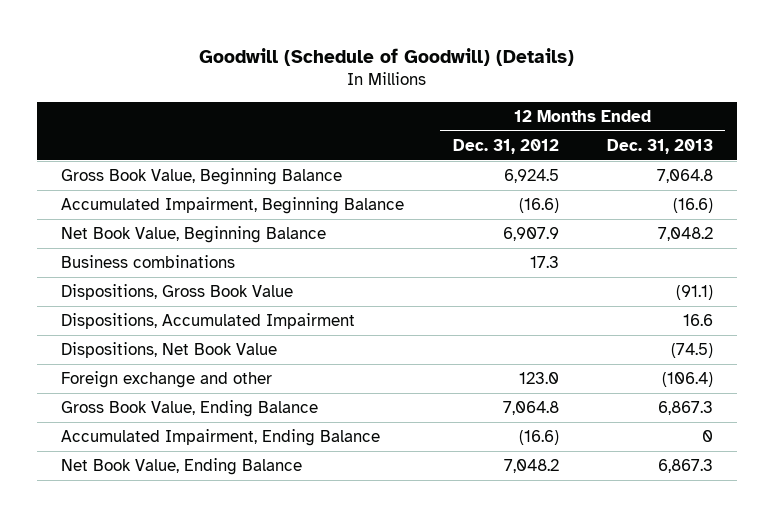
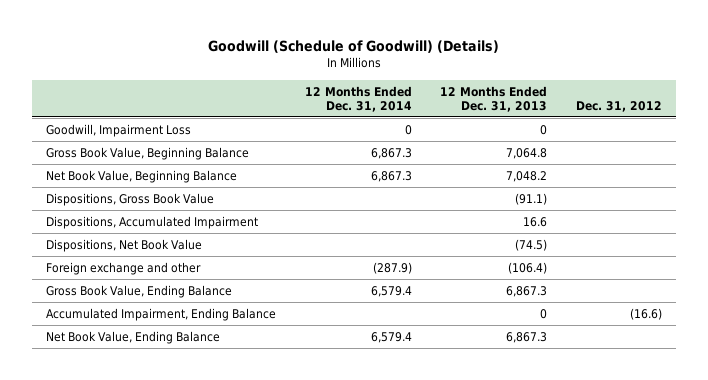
- | 12 Months Ended Dec. 31, 2012 | 12 Months Ended Dec. 31, 2013
+ | 12 Months Ended Dec. 31, 2014 | 12 Months Ended Dec. 31, 2013 | Dec. 31, 2012
+ Goodwill, Impairment Loss | 0 | 0 |
- Accumulated Impairment, Beginning Balance | (16.6) | (16.6)
- Business combinations | 17.3 |

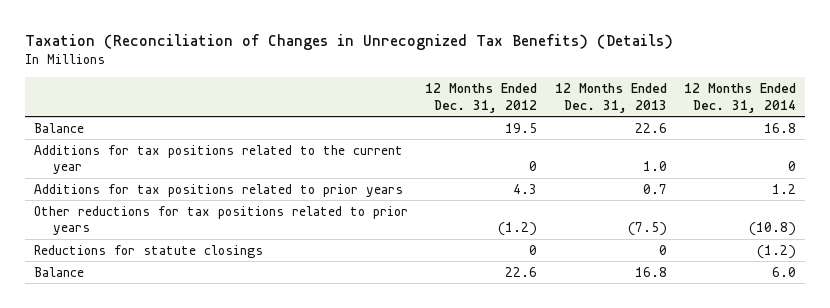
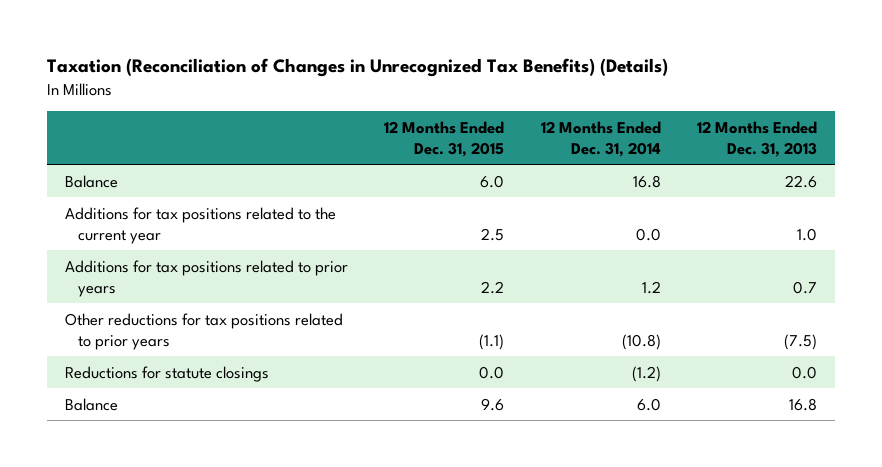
- | 12 Months Ended Dec. 31, 2012 | 12 Months Ended Dec. 31, 2013 | 12 Months Ended Dec. 31, 2014
+ | 12 Months Ended Dec. 31, 2015 | 12 Months Ended Dec. 31, 2014 | 12 Months Ended Dec. 31, 2013
- Additions for tax positions related to the current year | 0 | 1.0 | 0
+ Additions for tax positions related to the current year | 2.5 | 0.0 | 1.0
- Reductions for statute closings | 0 | 0 | (1.2)
+ Reductions for statute closings | 0.0 | (1.2) | 0.0

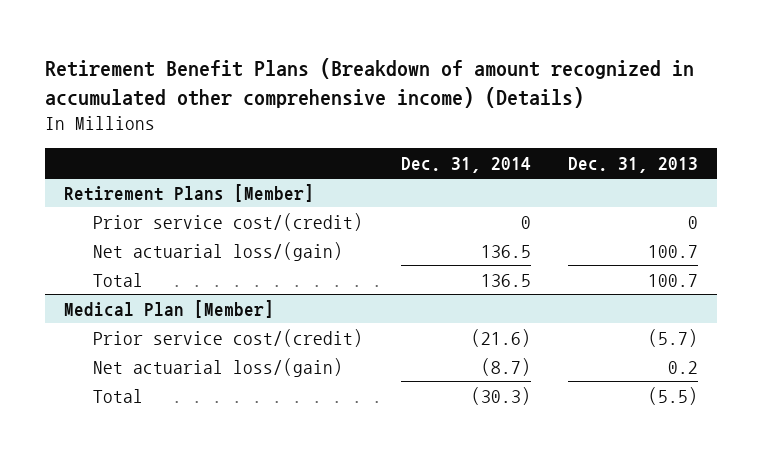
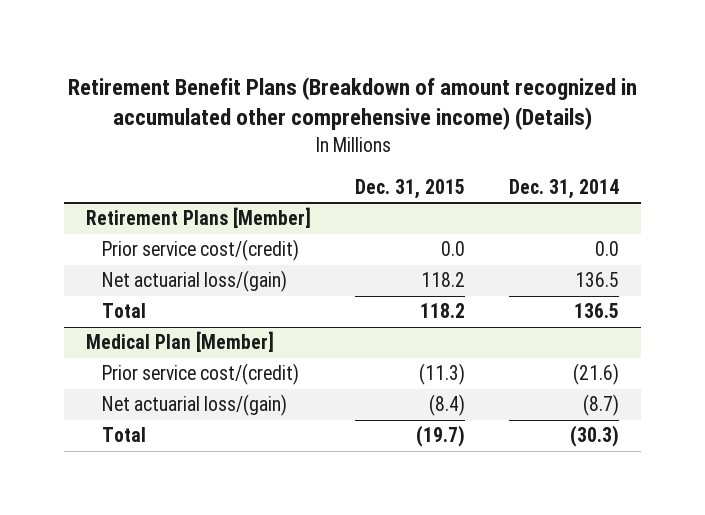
- | Dec. 31, 2014 | Dec. 31, 2013
+ | Dec. 31, 2015 | Dec. 31, 2014
@ Retirement Plans [Member]
- Prior service cost/(credit) | 0 | 0
+ Prior service cost/(credit) | 0.0 | 0.0

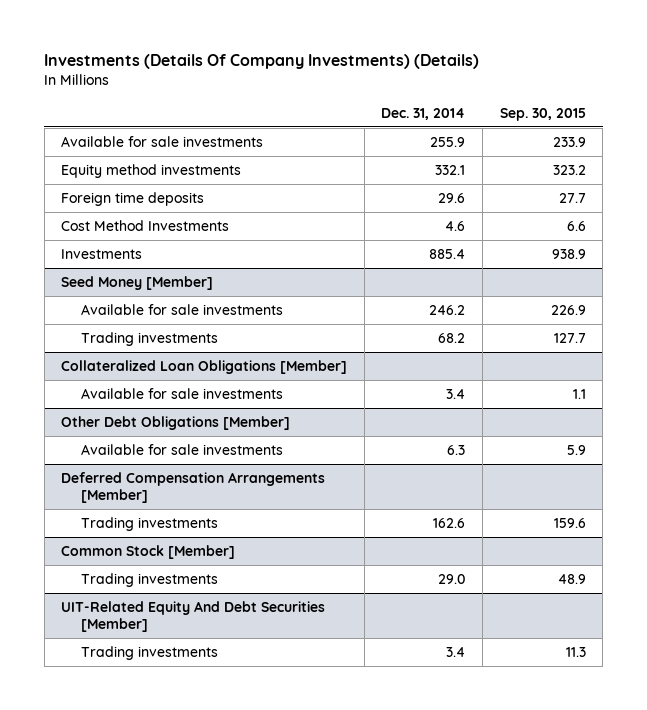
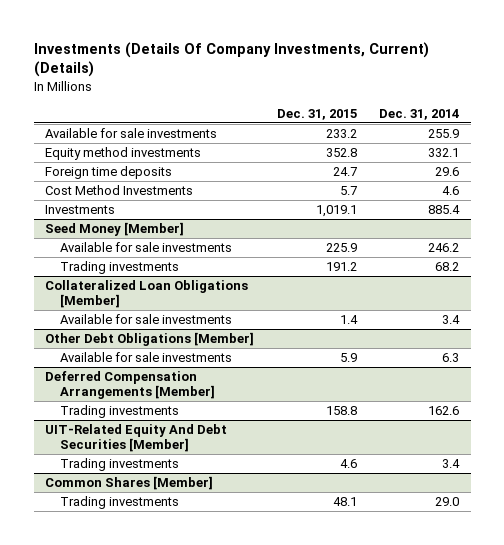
- Investments (Details Of Company Investments) (Details)
+ Investments (Details Of Company Investments, Current) (Details)
- | Dec. 31, 2014 | Sep. 30, 2015
+ | Dec. 31, 2015 | Dec. 31, 2014
- Common Stock [Member]
- Trading investments | 29.0 | 48.9
+ Common Shares [Member]
+ Trading investments | 48.1 | 29.0

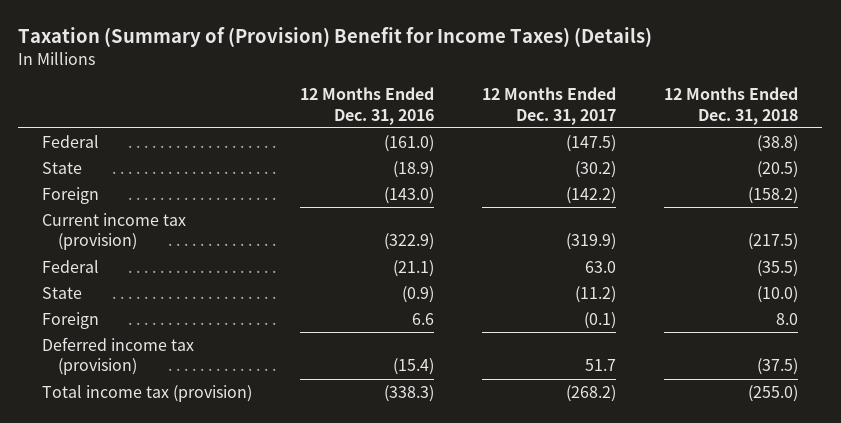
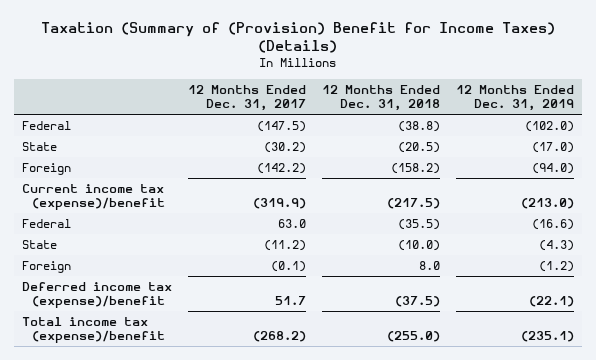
- | 12 Months Ended Dec. 31, 2016 | 12 Months Ended Dec. 31, 2017 | 12 Months Ended Dec. 31, 2018
+ | 12 Months Ended Dec. 31, 2017 | 12 Months Ended Dec. 31, 2018 | 12 Months Ended Dec. 31, 2019
- Current income tax (provision) | (322.9) | (319.9) | (217.5)
+ Current income tax (expense)/benefit | (319.9) | (217.5) | (213.0)
- Deferred income tax (provision) | (15.4) | 51.7 | (37.5)
- Total income tax (provision) | (338.3) | (268.2) | (255.0)
+ Deferred income tax (expense)/benefit | 51.7 | (37.5) | (22.1)
+ Total income tax (expense)/benefit | (268.2) | (255.0) | (235.1)

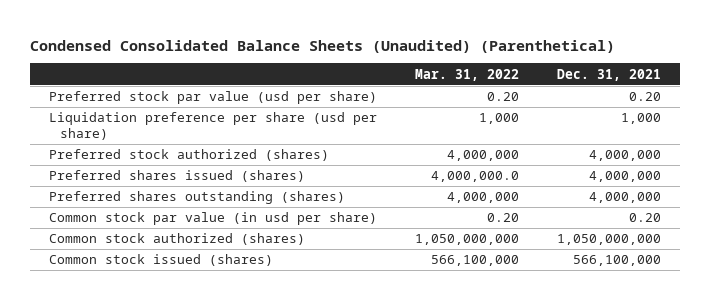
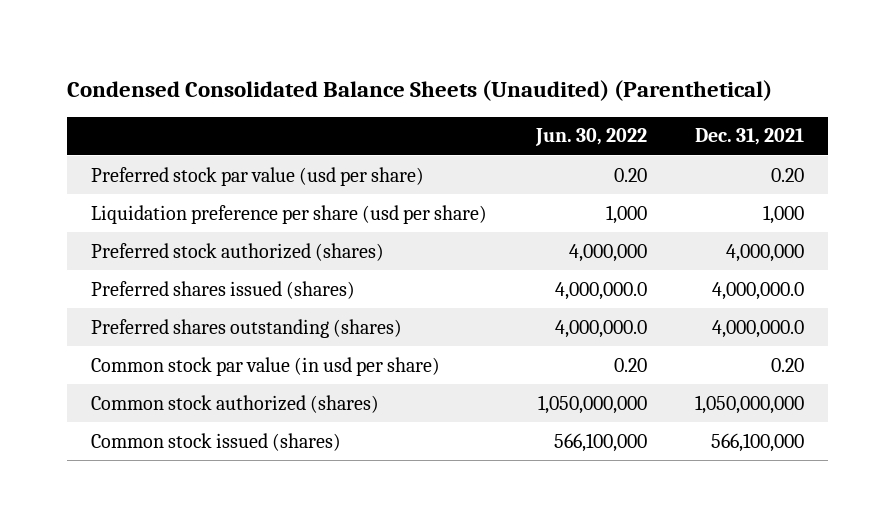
- | Mar. 31, 2022 | Dec. 31, 2021
+ | Jun. 30, 2022 | Dec. 31, 2021
- Preferred shares issued (shares) | 4,000,000.0 | 4,000,000
- Preferred shares outstanding (shares) | 4,000,000 | 4,000,000
+ Preferred shares issued (shares) | 4,000,000.0 | 4,000,000.0
+ Preferred shares outstanding (shares) | 4,000,000.0 | 4,000,000.0

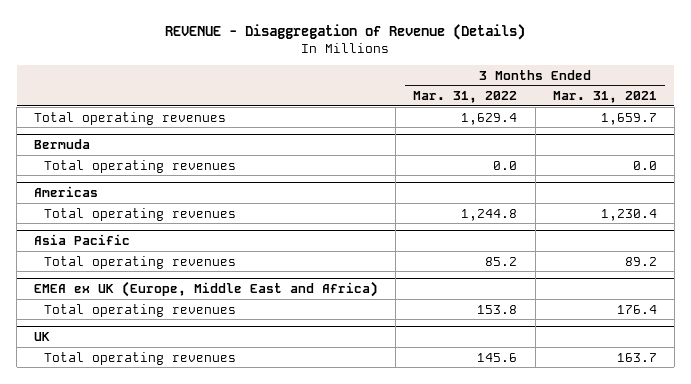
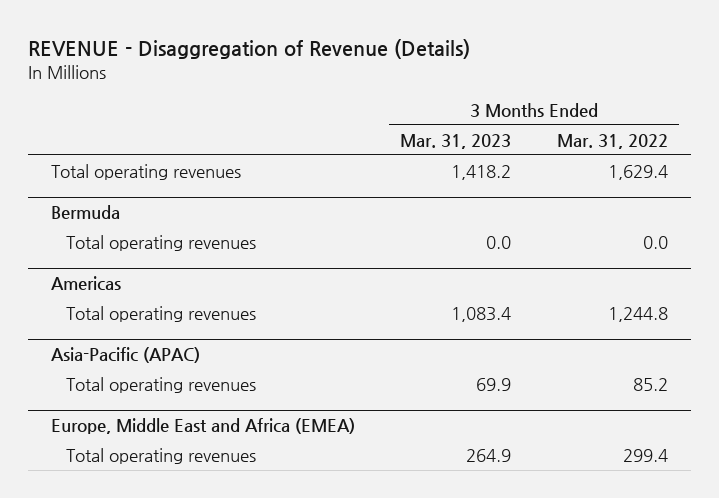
- | 3 Months Ended Mar. 31, 2022 | 3 Months Ended Mar. 31, 2021
+ | 3 Months Ended Mar. 31, 2023 | 3 Months Ended Mar. 31, 2022
- Asia Pacific
+ Asia-Pacific (APAC)
- EMEA ex UK (Europe, Middle East and Africa)
- Total operating revenues | 153.8 | 176.4
- UK
- Total operating revenues | 145.6 | 163.7
+ Europe, Middle East and Africa (EMEA)
+ Total operating revenues | 264.9 | 299.4

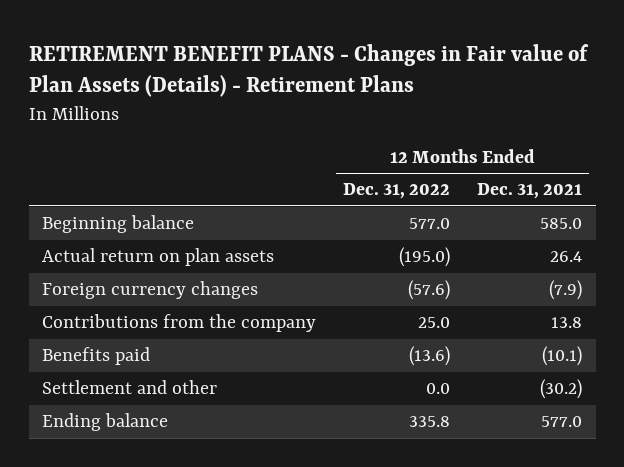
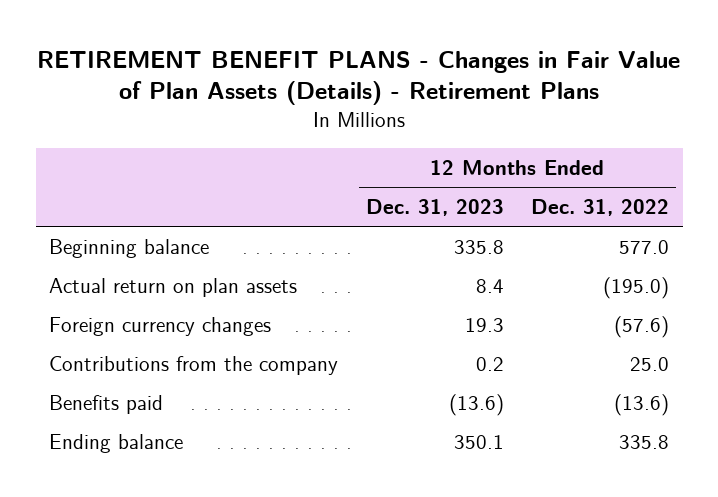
- RETIREMENT BENEFIT PLANS - Changes in Fair value of Plan Assets (Details) - Retirement Plans
+ RETIREMENT BENEFIT PLANS - Changes in Fair Value of Plan Assets (Details) - Retirement Plans
- | 12 Months Ended Dec. 31, 2022 | 12 Months Ended Dec. 31, 2021
+ | 12 Months Ended Dec. 31, 2023 | 12 Months Ended Dec. 31, 2022
- Settlement and other | 0.0 | (30.2)

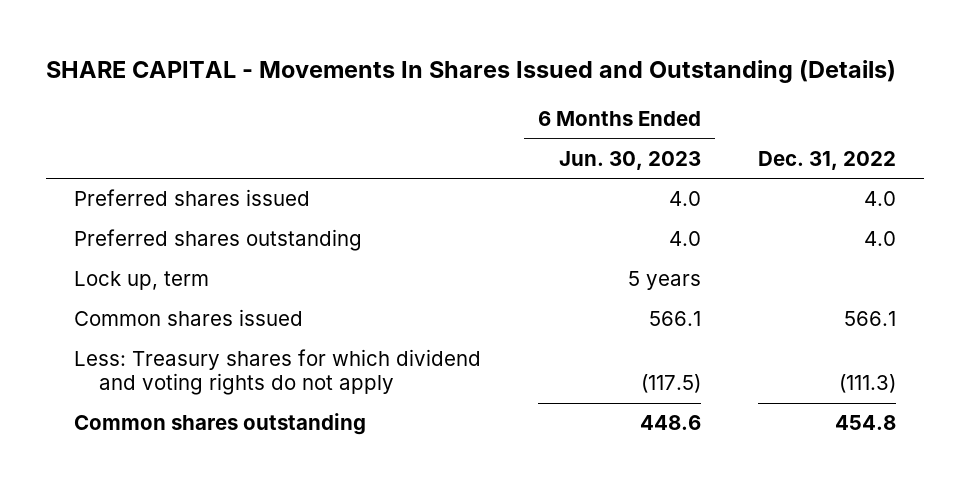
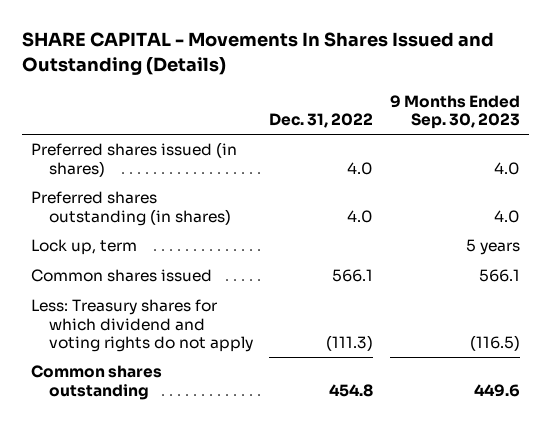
- | 6 Months Ended Jun. 30, 2023 | Dec. 31, 2022
+ | Dec. 31, 2022 | 9 Months Ended Sep. 30, 2023
- Preferred shares issued | 4.0 | 4.0
- Preferred shares outstanding | 4.0 | 4.0
+ Preferred shares issued (in shares) | 4.0 | 4.0
+ Preferred shares outstanding (in shares) | 4.0 | 4.0

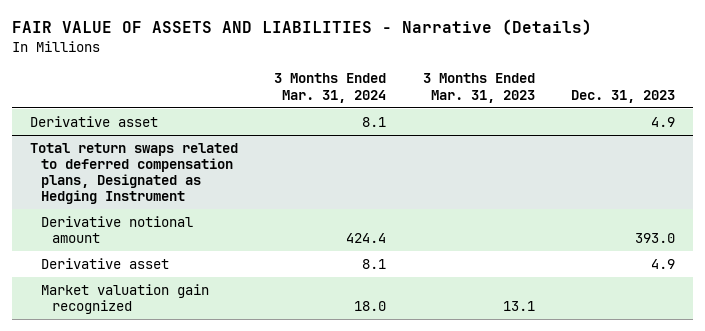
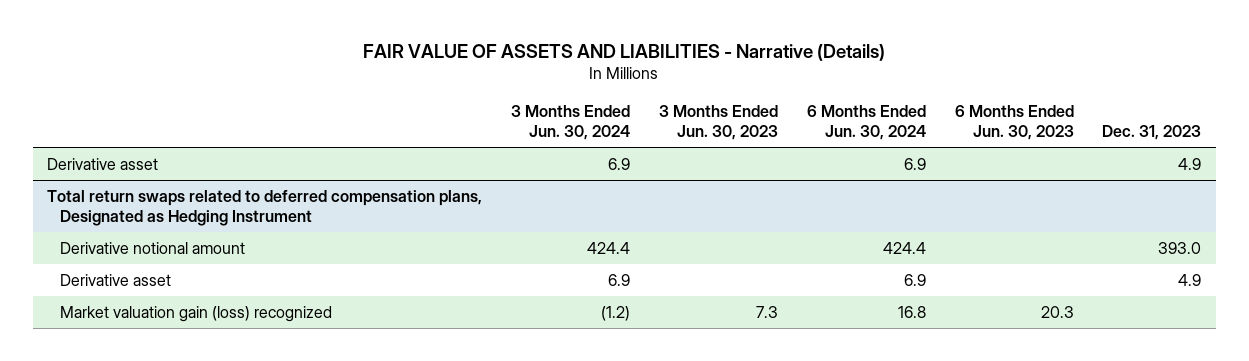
- | 3 Months Ended Mar. 31, 2024 | 3 Months Ended Mar. 31, 2023 | Dec. 31, 2023
+ | 3 Months Ended Jun. 30, 2024 | 3 Months Ended Jun. 30, 2023 | 6 Months Ended Jun. 30, 2024 | 6 Months Ended Jun. 30, 2023 | Dec. 31, 2023
@ Total return swaps related to deferred compensation plans, Designated as Hedging Instrument
- Market valuation gain recognized | 18.0 | 13.1 |
+ Market valuation gain (loss) recognized | (1.2) | 7.3 | 16.8 | 20.3 |

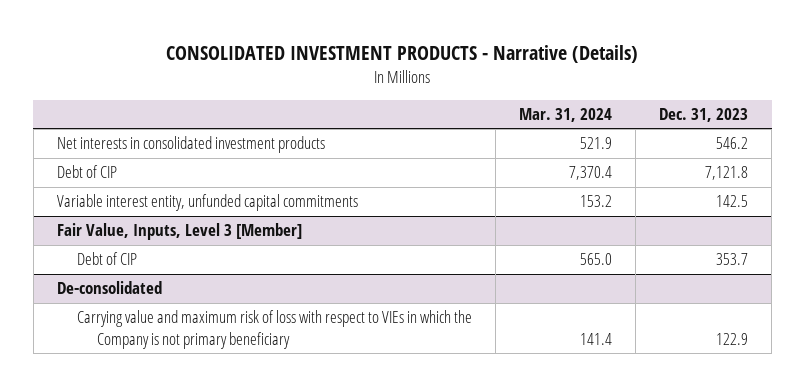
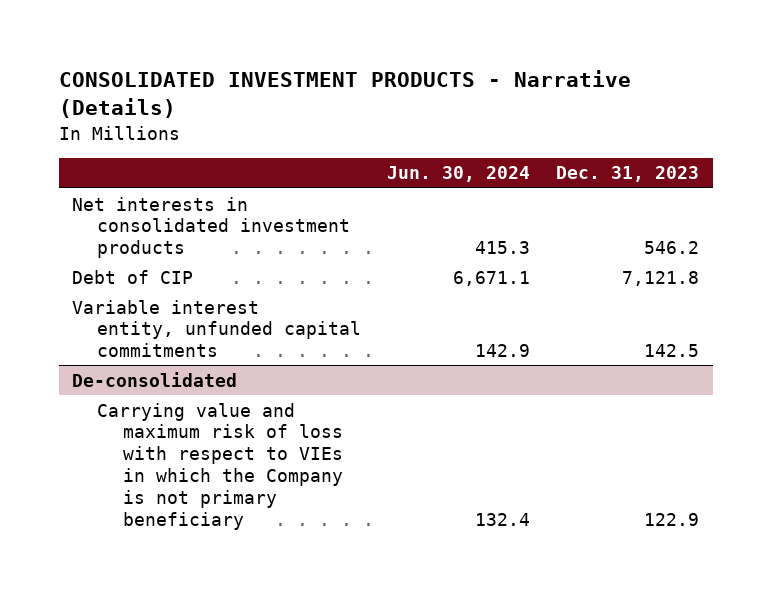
- | Mar. 31, 2024 | Dec. 31, 2023
+ | Jun. 30, 2024 | Dec. 31, 2023
- Fair Value, Inputs, Level 3 [Member]
- Debt of CIP | 565.0 | 353.7

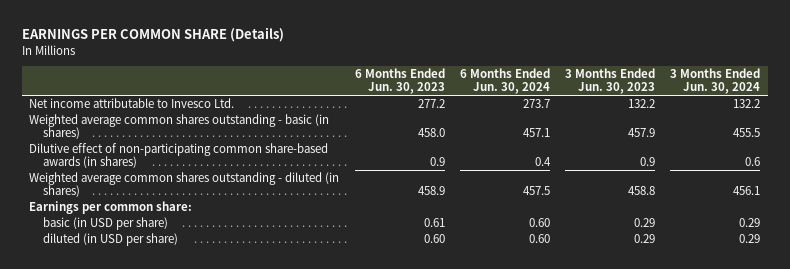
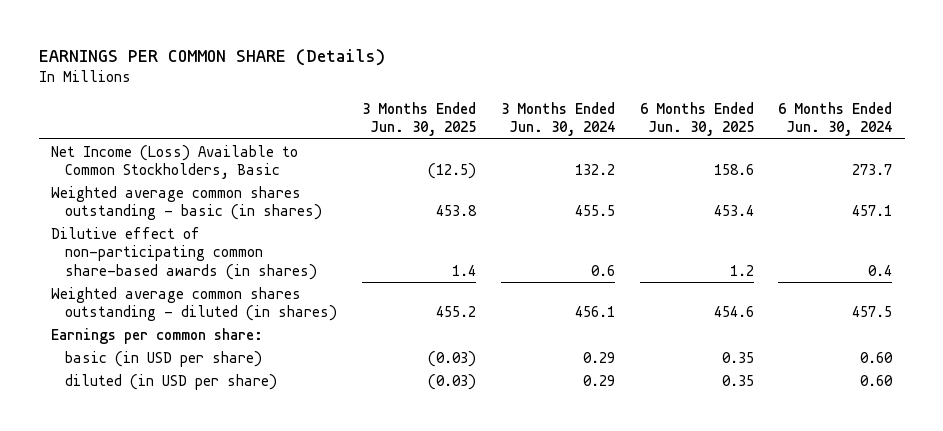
- | 6 Months Ended Jun. 30, 2023 | 6 Months Ended Jun. 30, 2024 | 3 Months Ended Jun. 30, 2023 | 3 Months Ended Jun. 30, 2024
+ | 3 Months Ended Jun. 30, 2025 | 3 Months Ended Jun. 30, 2024 | 6 Months Ended Jun. 30, 2025 | 6 Months Ended Jun. 30, 2024
- Net income attributable to Invesco Ltd. | 277.2 | 273.7 | 132.2 | 132.2
+ Net Income (Loss) Available to Common Stockholders, Basic | (12.5) | 132.2 | 158.6 | 273.7

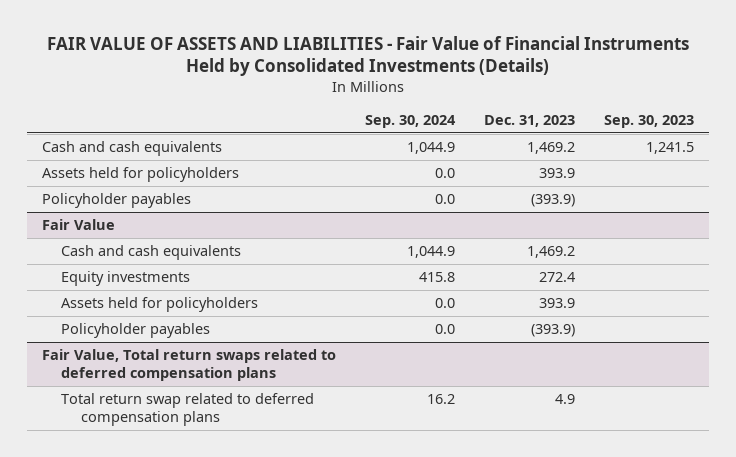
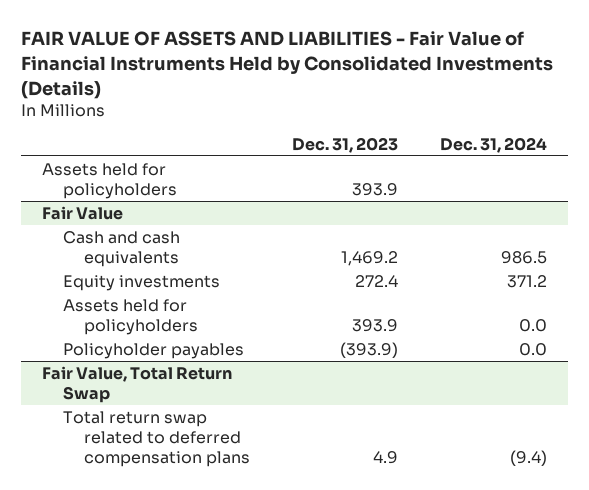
- | Sep. 30, 2024 | Dec. 31, 2023 | Sep. 30, 2023
+ | Dec. 31, 2023 | Dec. 31, 2024
- Cash and cash equivalents | 1,044.9 | 1,469.2 | 1,241.5
- Policyholder payables | 0.0 | (393.9) |
- Fair Value, Total return swaps related to deferred compensation plans
+ Fair Value, Total Return Swap

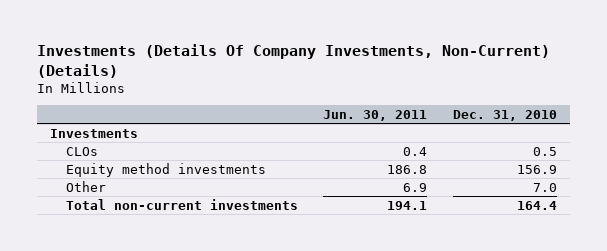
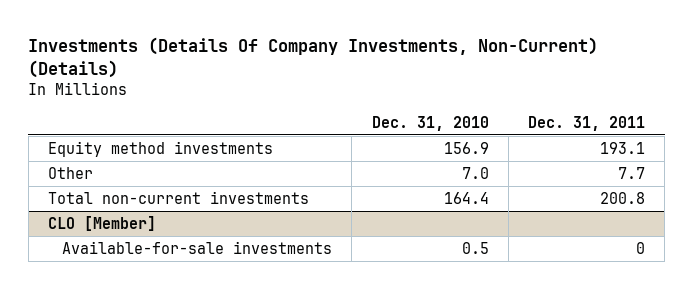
- | Jun. 30, 2011 | Dec. 31, 2010
+ | Dec. 31, 2010 | Dec. 31, 2011
- Investments
- CLOs | 0.4 | 0.5
+ CLO [Member]
+ Available-for-sale investments | 0.5 | 0

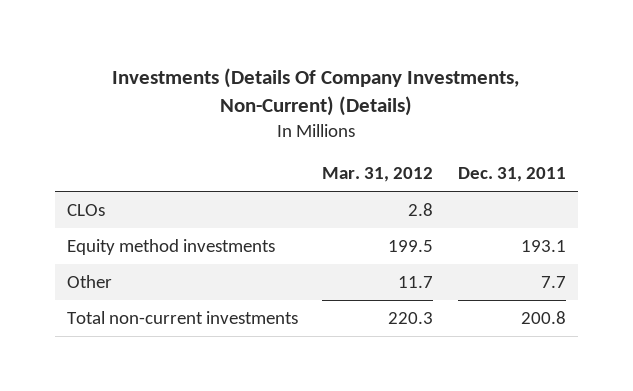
- | Dec. 31, 2010 | Dec. 31, 2011
+ | Mar. 31, 2012 | Dec. 31, 2011
+ CLOs | 2.8 |
- CLO [Member]
- Available-for-sale investments | 0.5 | 0

